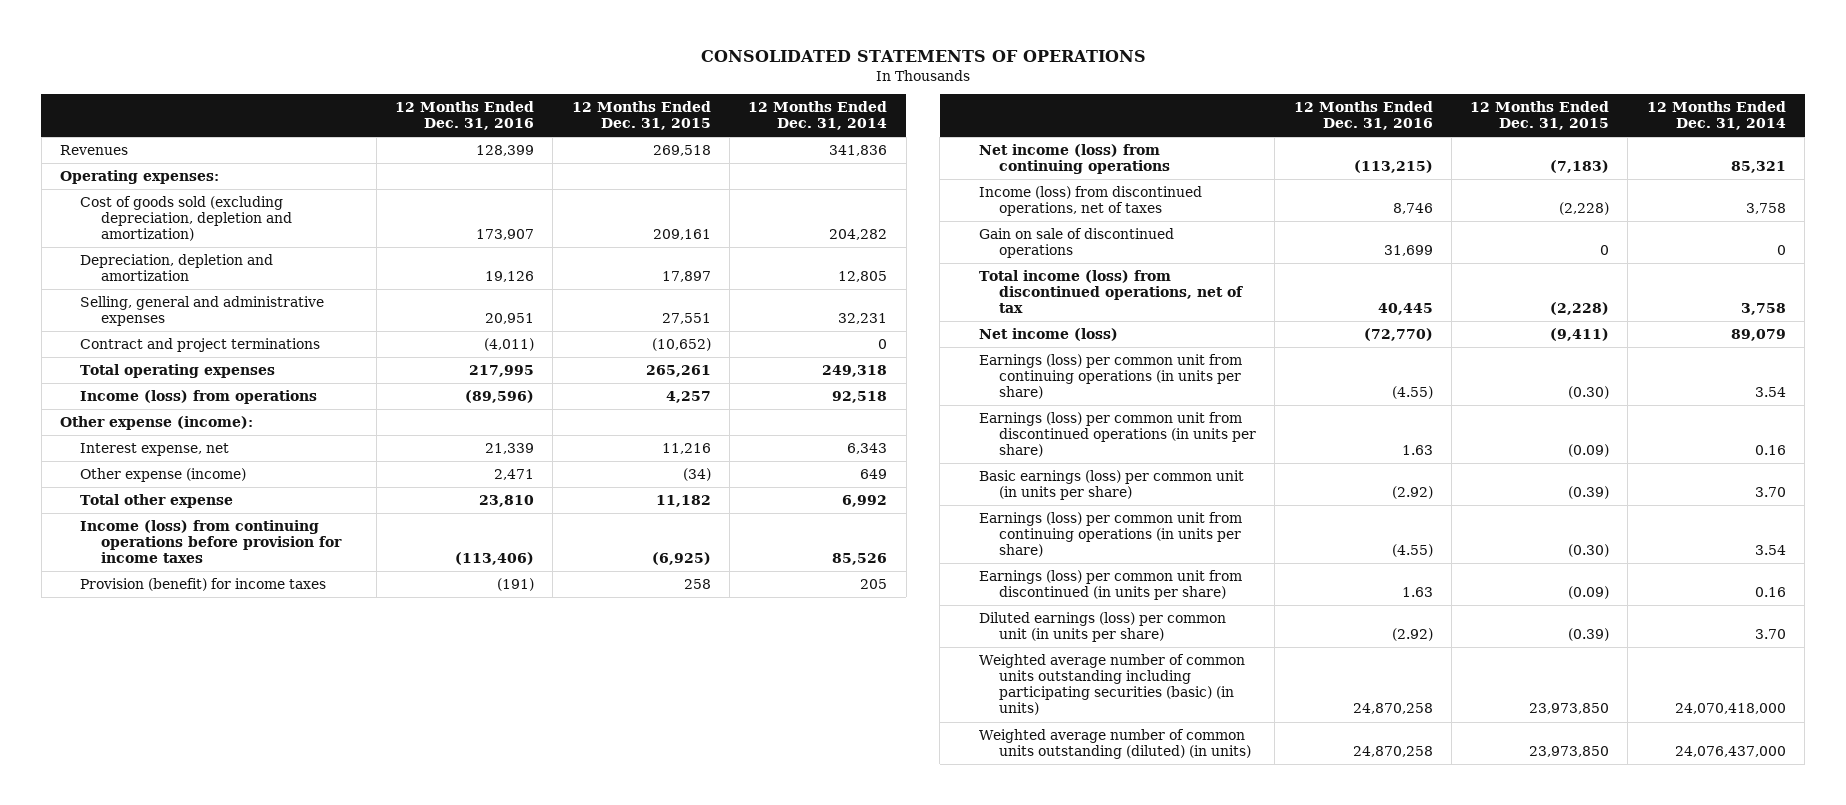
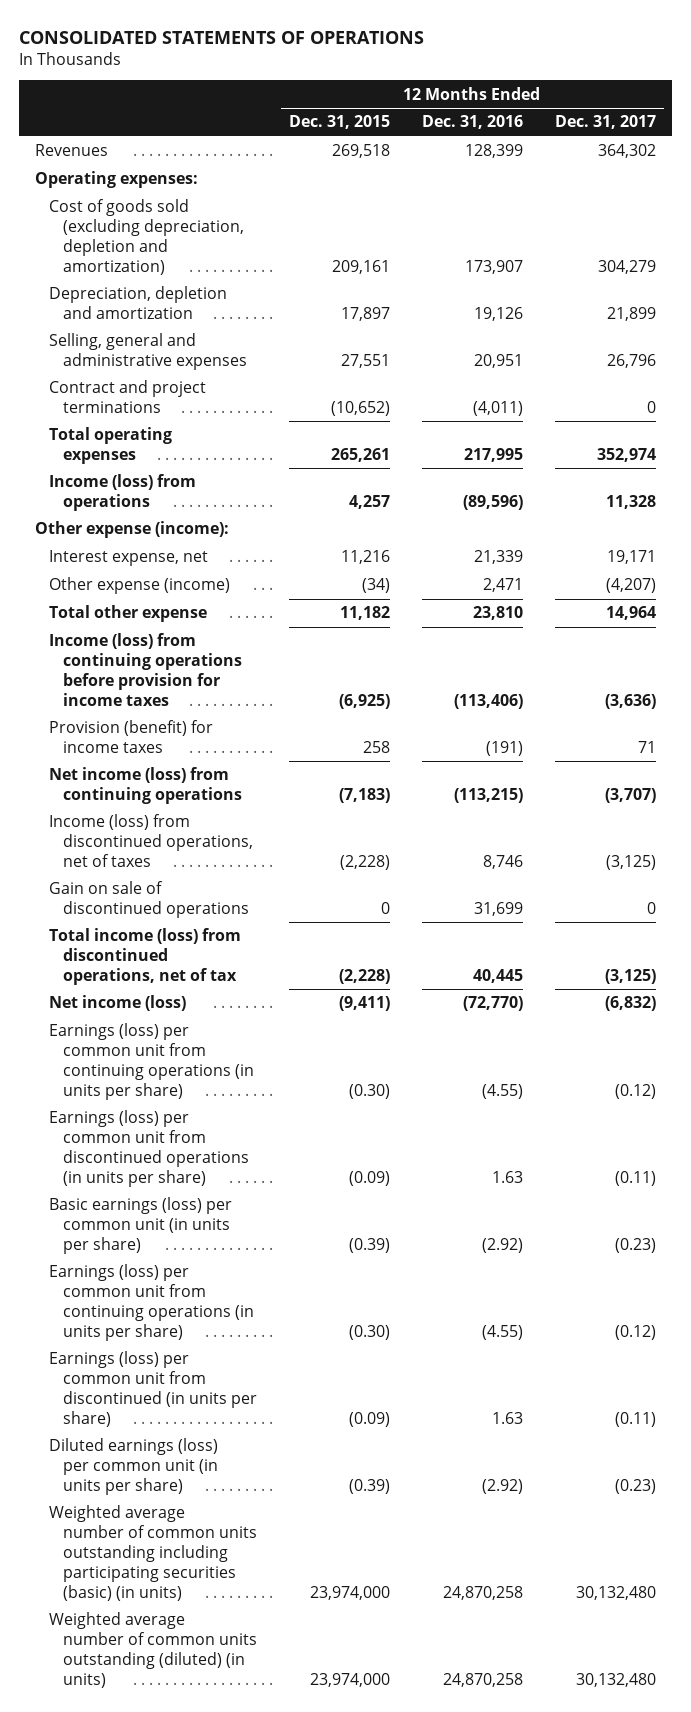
- | 12 Months Ended Dec. 31, 2016 | 12 Months Ended Dec. 31, 2015 | 12 Months Ended Dec. 31, 2014
+ | 12 Months Ended Dec. 31, 2015 | 12 Months Ended Dec. 31, 2016 | 12 Months Ended Dec. 31, 2017
- Weighted average number of common units outstanding including participating securities (basic) (in units) | 24,870,258 | 23,973,850 | 24,070,418,000
- Weighted average number of common units outstanding (diluted) (in units) | 24,870,258 | 23,973,850 | 24,076,437,000
+ Weighted average number of common units outstanding including participating securities (basic) (in units) | 23,974,000 | 24,870,258 | 30,132,480
+ Weighted average number of common units outstanding (diluted) (in units) | 23,974,000 | 24,870,258 | 30,132,480

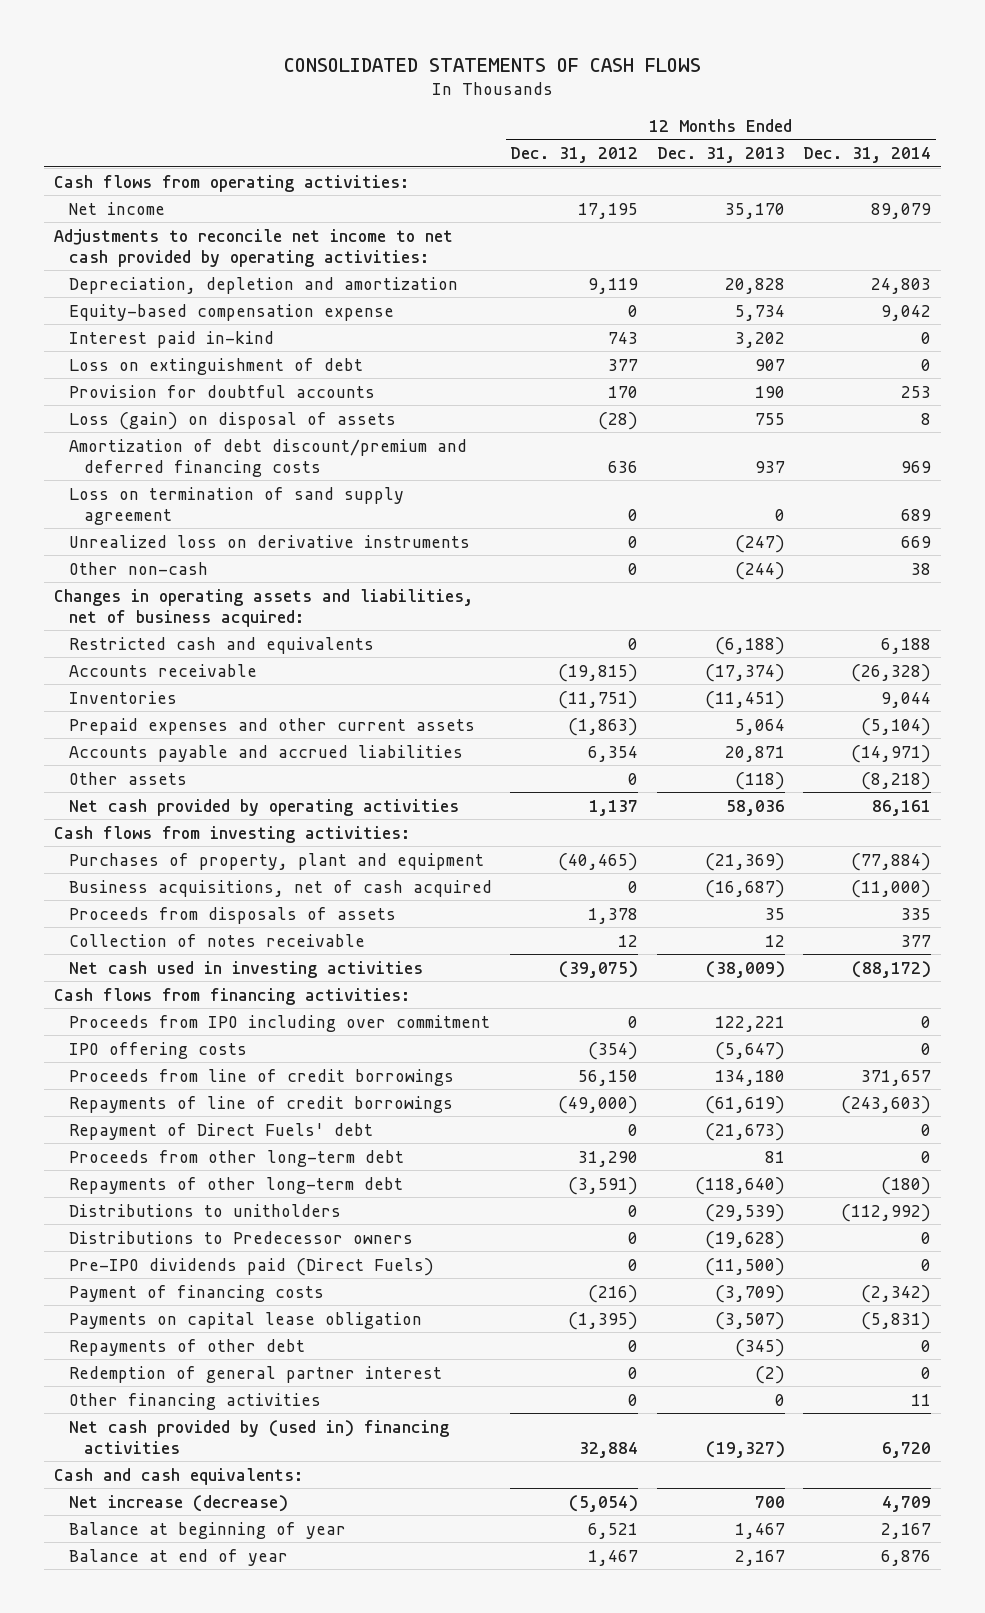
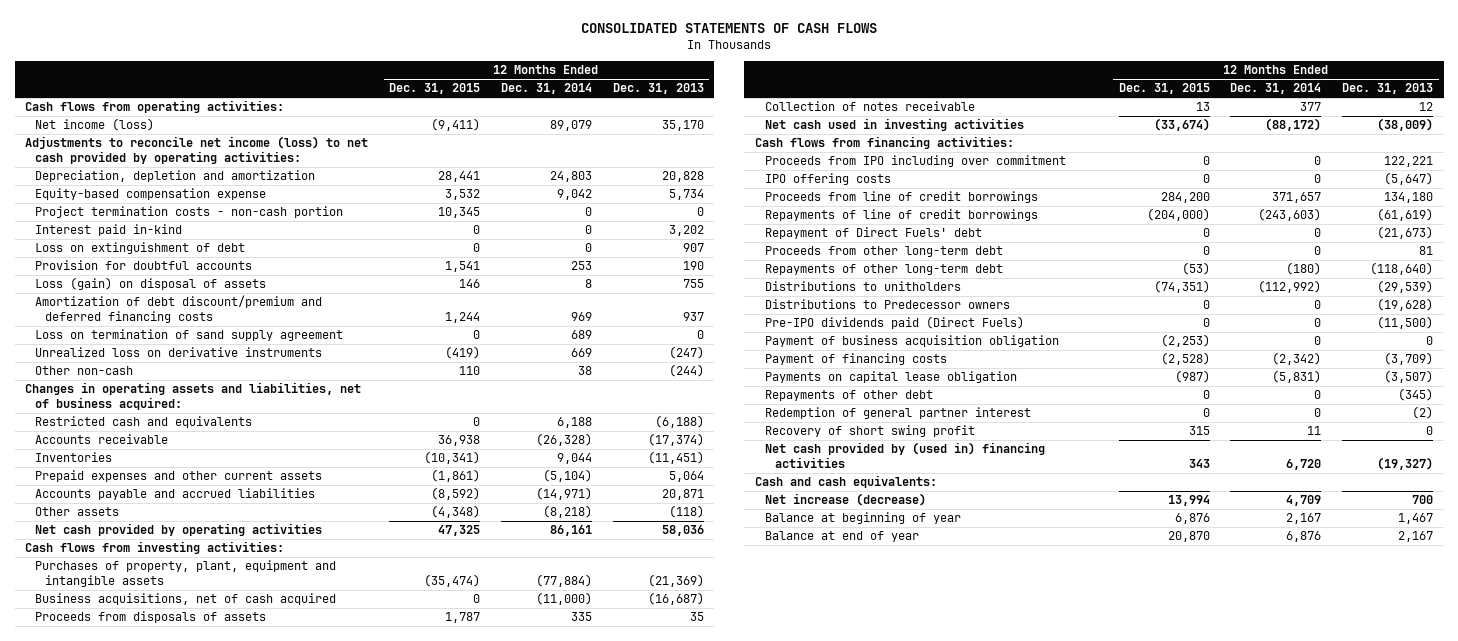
- | 12 Months Ended Dec. 31, 2012 | 12 Months Ended Dec. 31, 2013 | 12 Months Ended Dec. 31, 2014
+ | 12 Months Ended Dec. 31, 2015 | 12 Months Ended Dec. 31, 2014 | 12 Months Ended Dec. 31, 2013
- Net income | 17,195 | 35,170 | 89,079
- Adjustments to reconcile net income to net cash provided by operating activities:
+ Net income (loss) | (9,411) | 89,079 | 35,170
+ Adjustments to reconcile net income (loss) to net cash provided by operating activities:
+ Project termination costs - non-cash portion | 10,345 | 0 | 0
- Purchases of property, plant and equipment | (40,465) | (21,369) | (77,884)
+ Purchases of property, plant, equipment and intangible assets | (35,474) | (77,884) | (21,369)
+ Payment of business acquisition obligation | (2,253) | 0 | 0
- Other financing activities | 0 | 0 | 11
+ Recovery of short swing profit | 315 | 11 | 0

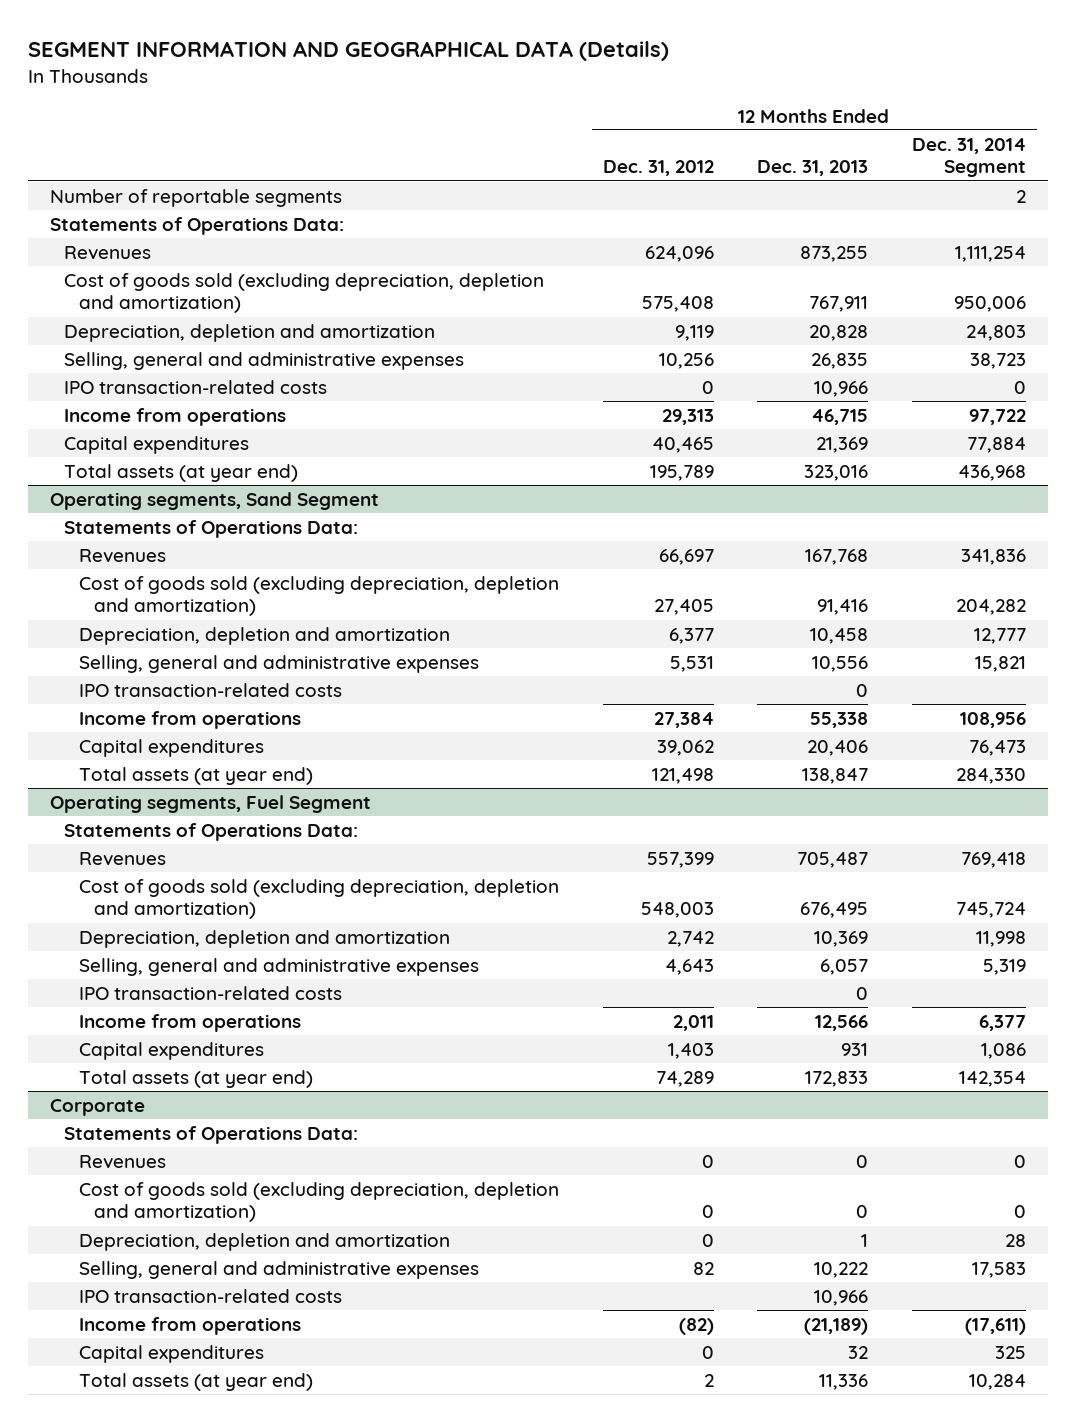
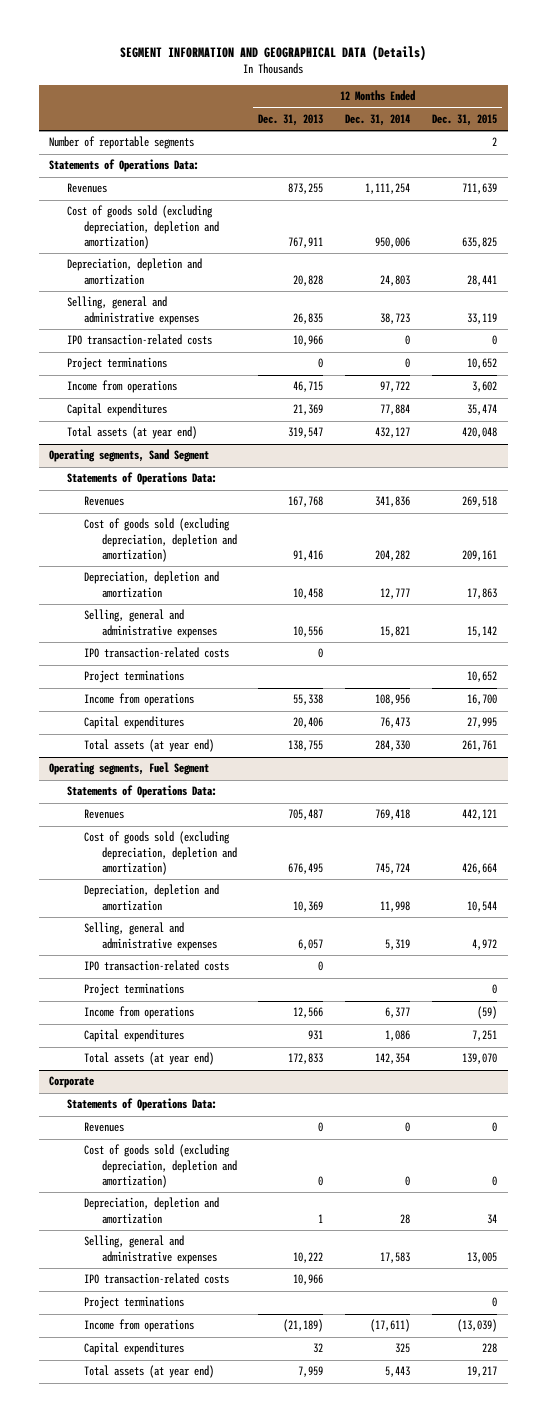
- | 12 Months Ended Dec. 31, 2012 | 12 Months Ended Dec. 31, 2013 | 12 Months Ended Dec. 31, 2014 Segment
+ | 12 Months Ended Dec. 31, 2013 | 12 Months Ended Dec. 31, 2014 | 12 Months Ended Dec. 31, 2015
+ Project terminations | 0 | 0 | 10,652
- Total assets (at year end) | 195,789 | 323,016 | 436,968
+ Total assets (at year end) | 319,547 | 432,127 | 420,048
@ Operating segments, Sand Segment
+ Project terminations | | | 10,652
- Total assets (at year end) | 121,498 | 138,847 | 284,330
+ Total assets (at year end) | 138,755 | 284,330 | 261,761
@ Operating segments, Fuel Segment
+ Project terminations | | | 0
@ Corporate
+ Project terminations | | | 0
- Total assets (at year end) | 2 | 11,336 | 10,284
+ Total assets (at year end) | 7,959 | 5,443 | 19,217

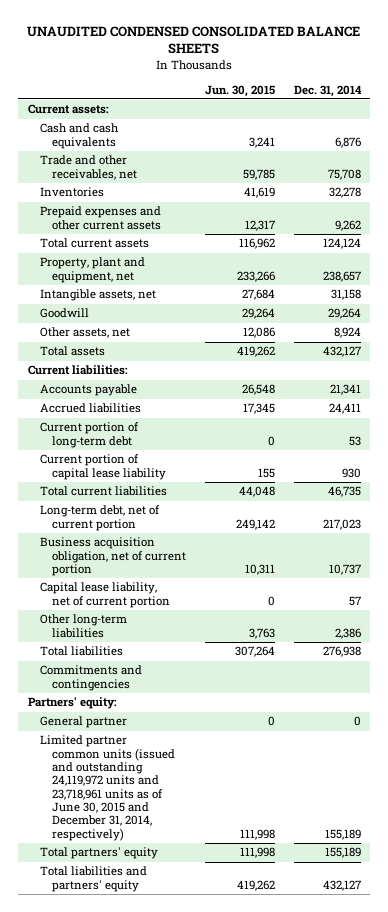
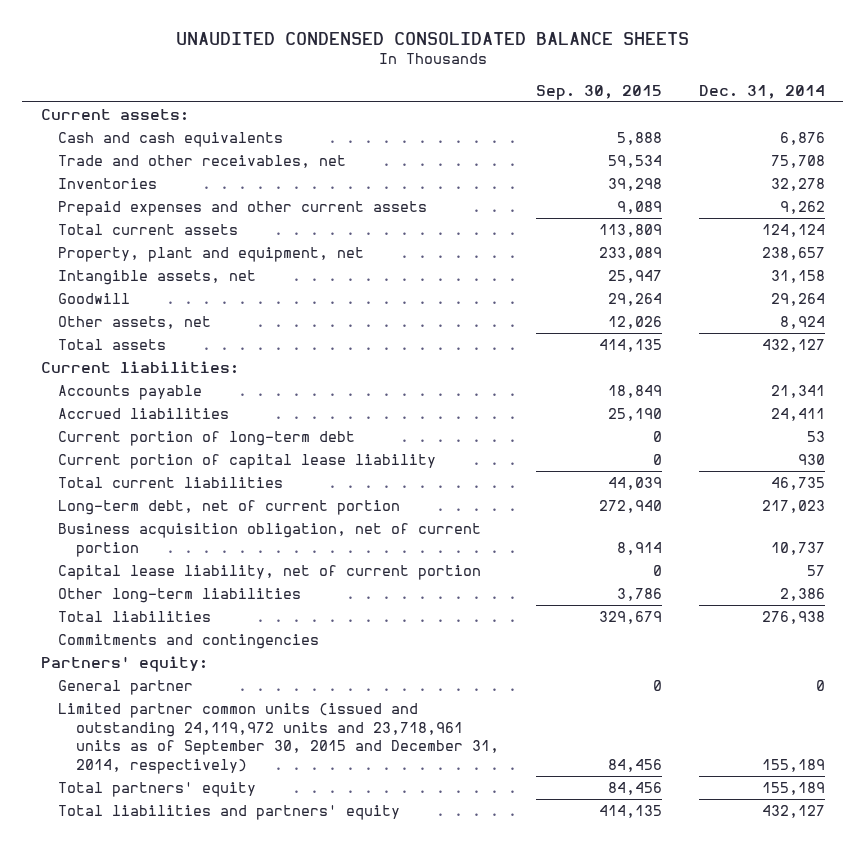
- | Jun. 30, 2015 | Dec. 31, 2014
+ | Sep. 30, 2015 | Dec. 31, 2014
- Limited partner common units (issued and outstanding 24,119,972 units and 23,718,961 units as of June 30, 2015 and December 31, 2014, respectively) | 111,998 | 155,189
+ Limited partner common units (issued and outstanding 24,119,972 units and 23,718,961 units as of September 30, 2015 and December 31, 2014, respectively) | 84,456 | 155,189

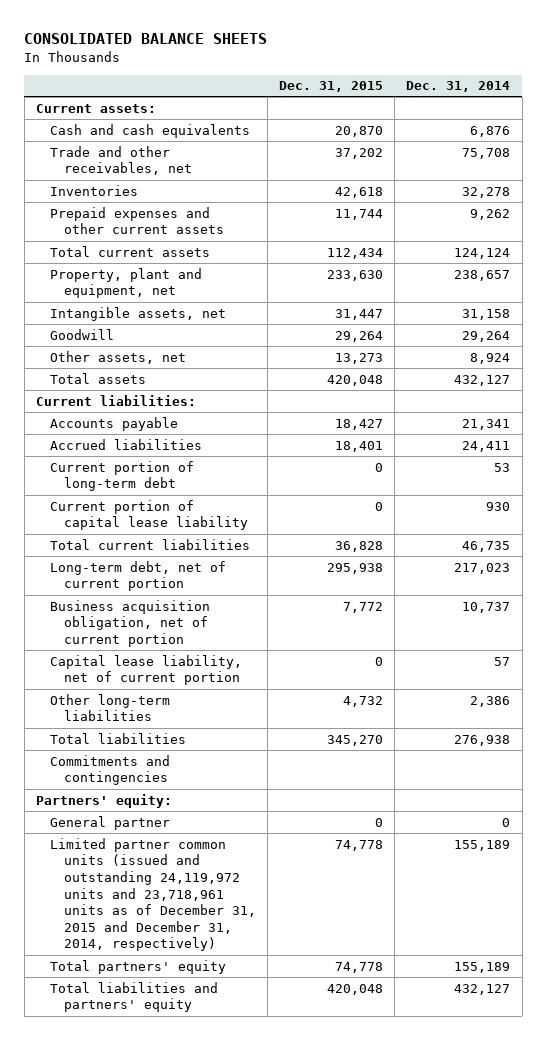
- UNAUDITED CONDENSED CONSOLIDATED BALANCE SHEETS
+ CONSOLIDATED BALANCE SHEETS
- | Sep. 30, 2015 | Dec. 31, 2014
+ | Dec. 31, 2015 | Dec. 31, 2014
- Limited partner common units (issued and outstanding 24,119,972 units and 23,718,961 units as of September 30, 2015 and December 31, 2014, respectively) | 84,456 | 155,189
+ Limited partner common units (issued and outstanding 24,119,972 units and 23,718,961 units as of December 31, 2015 and December 31, 2014, respectively) | 74,778 | 155,189

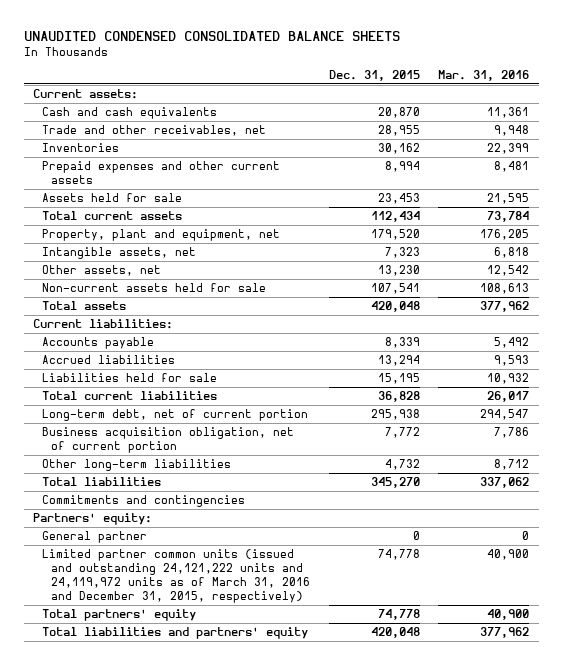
- CONSOLIDATED BALANCE SHEETS
+ UNAUDITED CONDENSED CONSOLIDATED BALANCE SHEETS
- | Dec. 31, 2015 | Dec. 31, 2014
+ | Dec. 31, 2015 | Mar. 31, 2016
- Trade and other receivables, net | 37,202 | 75,708
- Inventories | 42,618 | 32,278
- Prepaid expenses and other current assets | 11,744 | 9,262
+ Trade and other receivables, net | 28,955 | 9,948
+ Inventories | 30,162 | 22,399
+ Prepaid expenses and other current assets | 8,994 | 8,481
+ Assets held for sale | 23,453 | 21,595
- Property, plant and equipment, net | 233,630 | 238,657
- Intangible assets, net | 31,447 | 31,158
- Goodwill | 29,264 | 29,264
- Other assets, net | 13,273 | 8,924
+ Property, plant and equipment, net | 179,520 | 176,205
+ Intangible assets, net | 7,323 | 6,818
+ Other assets, net | 13,230 | 12,542
+ Non-current assets held for sale | 107,541 | 108,613
- Accounts payable | 18,427 | 21,341
- Accrued liabilities | 18,401 | 24,411
- Current portion of long-term debt | 0 | 53
- Current portion of capital lease liability | 0 | 930
+ Accounts payable | 8,339 | 5,492
+ Accrued liabilities | 13,294 | 9,593
+ Liabilities held for sale | 15,195 | 10,932
- Capital lease liability, net of current portion | 0 | 57
- Limited partner common units (issued and outstanding 24,119,972 units and 23,718,961 units as of December 31, 2015 and December 31, 2014, respectively) | 74,778 | 155,189
+ Limited partner common units (issued and outstanding 24,121,222 units and 24,119,972 units as of March 31, 2016 and December 31, 2015, respectively) | 74,778 | 40,900

